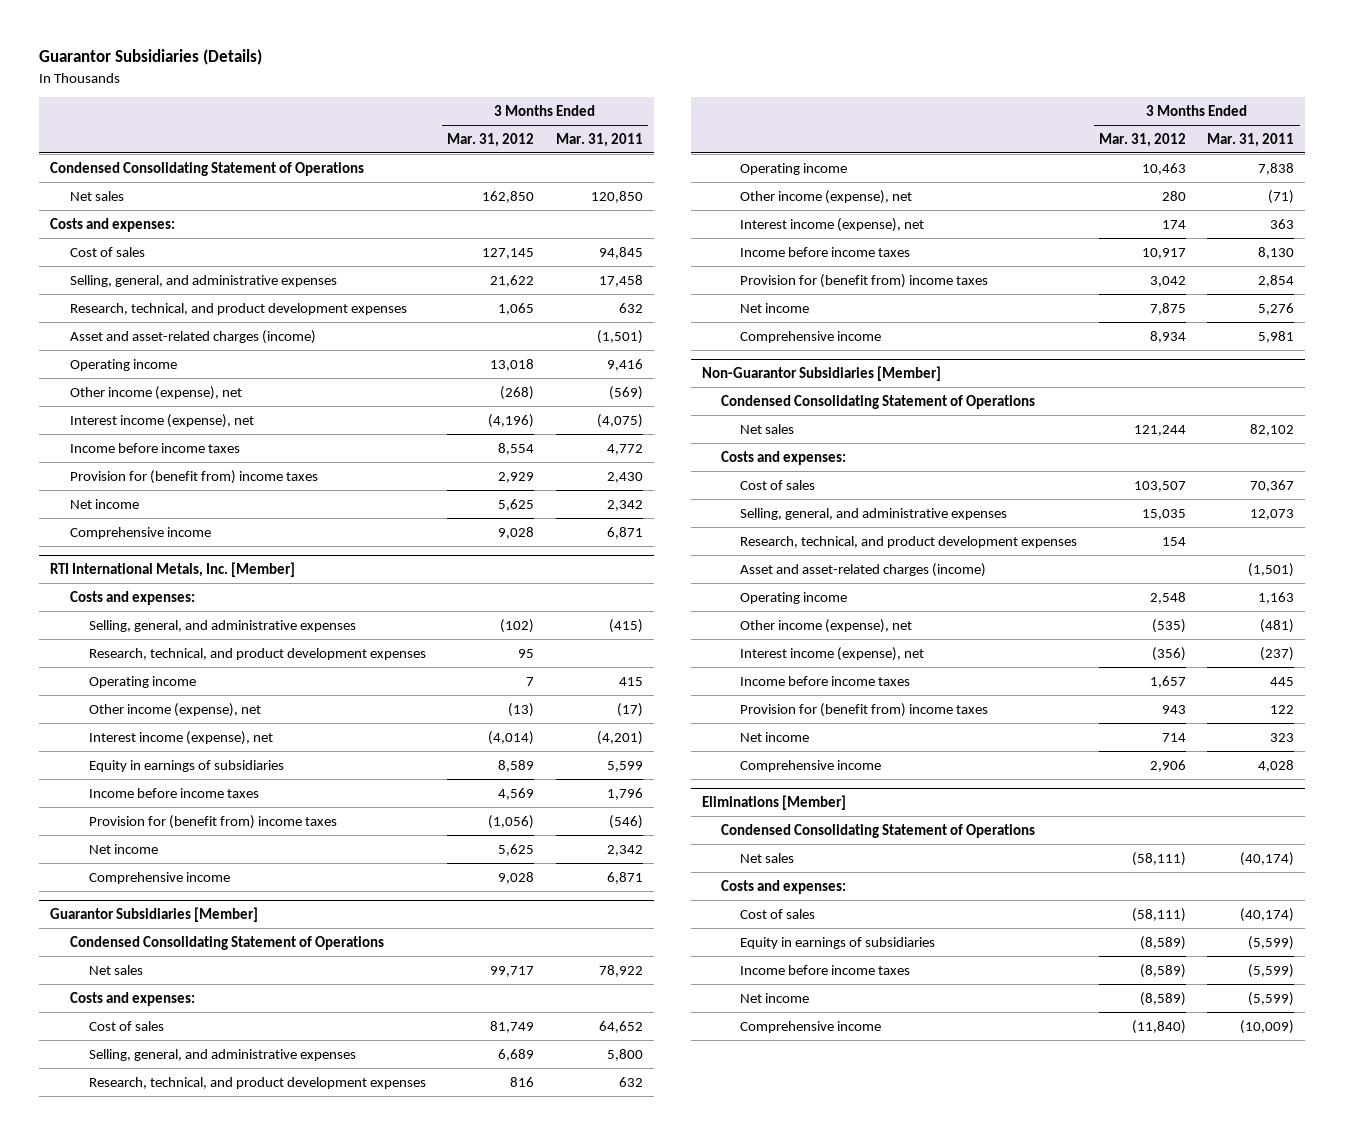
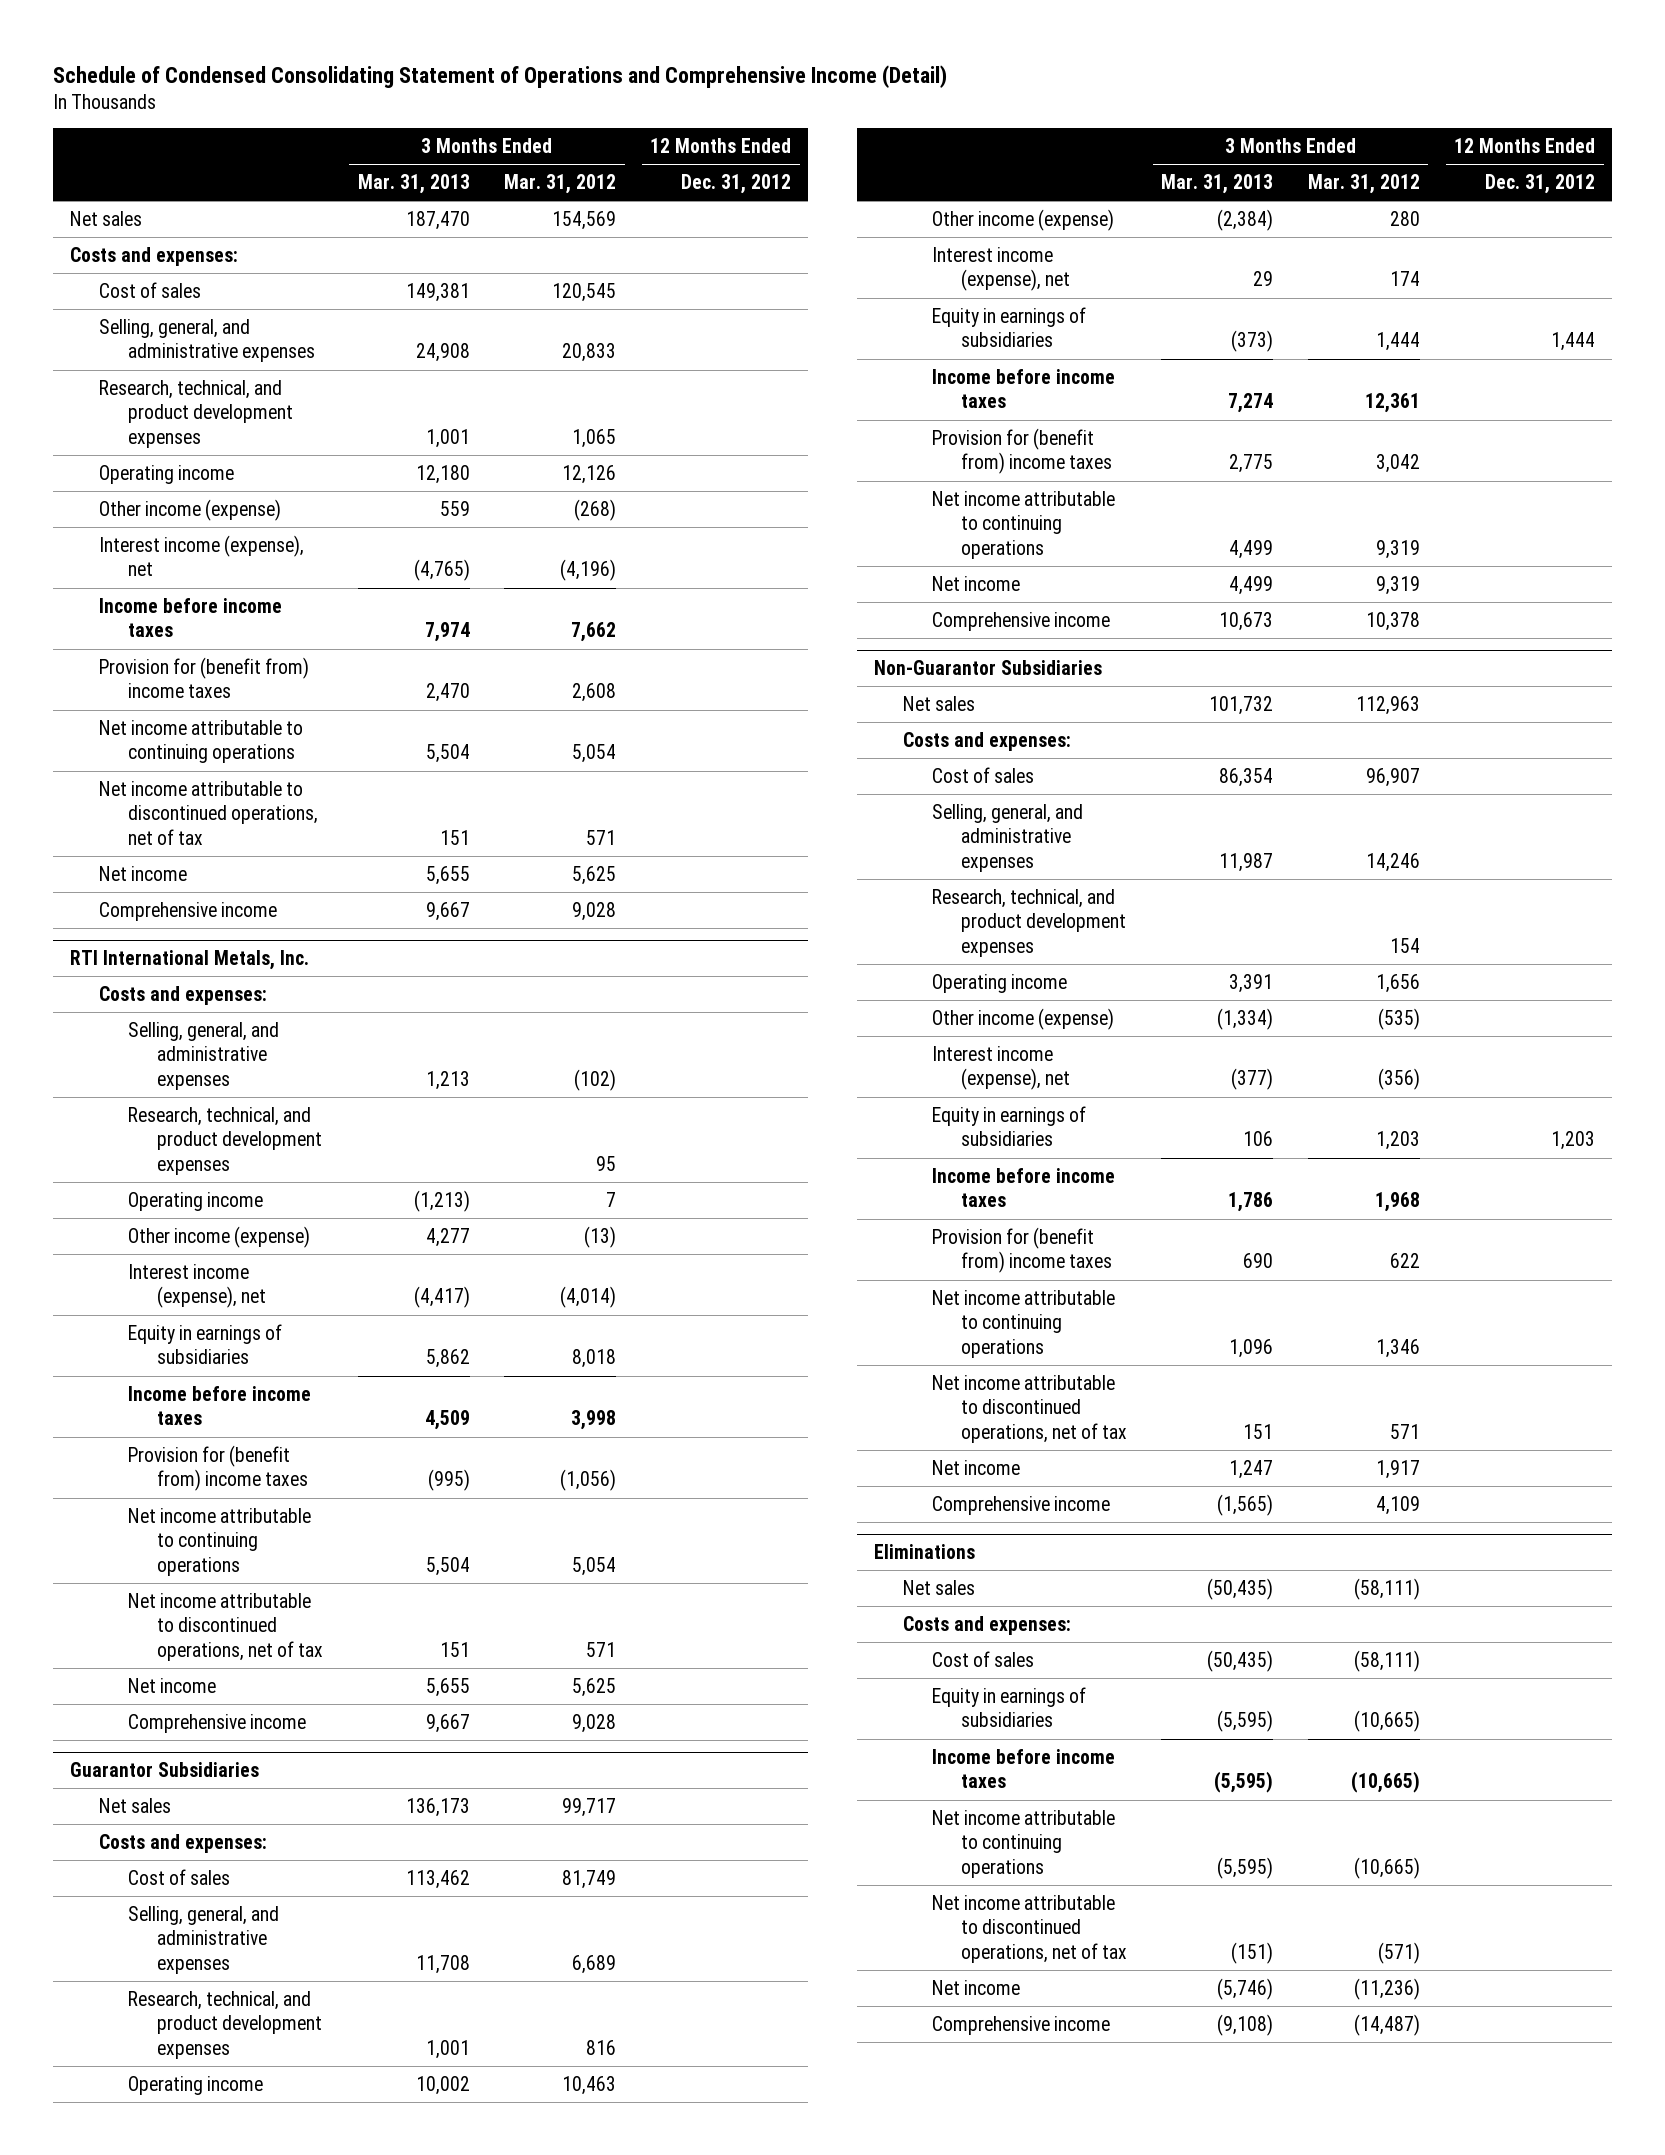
- Guarantor Subsidiaries (Details)
+ Schedule of Condensed Consolidating Statement of Operations and Comprehensive Income (Detail)
- | 3 Months Ended Mar. 31, 2012 | 3 Months Ended Mar. 31, 2011
+ | 3 Months Ended Mar. 31, 2013 | 3 Months Ended Mar. 31, 2012 | 12 Months Ended Dec. 31, 2012
- Condensed Consolidating Statement of Operations
- Net sales | 162,850 | 120,850
+ Net sales | 187,470 | 154,569 |
- Cost of sales | 127,145 | 94,845
- Selling, general, and administrative expenses | 21,622 | 17,458
+ Cost of sales | 149,381 | 120,545 |
+ Selling, general, and administrative expenses | 24,908 | 20,833 |
- Asset and asset-related charges (income) | | (1,501)
- Operating income | 13,018 | 9,416
- Other income (expense), net | (268) | (569)
+ Operating income | 12,180 | 12,126 |
+ Other income (expense) | 559 | (268) |
- Income before income taxes | 8,554 | 4,772
- Provision for (benefit from) income taxes | 2,929 | 2,430
+ Income before income taxes | 7,974 | 7,662 |
+ Provision for (benefit from) income taxes | 2,470 | 2,608 |
+ Net income attributable to continuing operations | 5,504 | 5,054 |
+ Net income attributable to discontinued operations, net of tax | 151 | 571 |
- RTI International Metals, Inc. [Member]
+ RTI International Metals, Inc.
- Other income (expense), net | (13) | (17)
+ Other income (expense) | 4,277 | (13) |
- Equity in earnings of subsidiaries | 8,589 | 5,599
- Income before income taxes | 4,569 | 1,796
+ Equity in earnings of subsidiaries | 5,862 | 8,018 |
+ Income before income taxes | 4,509 | 3,998 |
+ Net income attributable to continuing operations | 5,504 | 5,054 |
+ Net income attributable to discontinued operations, net of tax | 151 | 571 |
- Guarantor Subsidiaries [Member]
- Condensed Consolidating Statement of Operations
+ Guarantor Subsidiaries
- Other income (expense), net | 280 | (71)
+ Other income (expense) | (2,384) | 280 |
- Income before income taxes | 10,917 | 8,130
+ Equity in earnings of subsidiaries | (373) | 1,444 | 1,444
+ Income before income taxes | 7,274 | 12,361 |
- Net income | 7,875 | 5,276
- Comprehensive income | 8,934 | 5,981
- Non-Guarantor Subsidiaries [Member]
- Condensed Consolidating Statement of Operations
- Net sales | 121,244 | 82,102
+ Net income attributable to continuing operations | 4,499 | 9,319 |
+ Net income | 4,499 | 9,319 |
+ Comprehensive income | 10,673 | 10,378 |
+ Non-Guarantor Subsidiaries
+ Net sales | 101,732 | 112,963 |
- Cost of sales | 103,507 | 70,367
- Selling, general, and administrative expenses | 15,035 | 12,073
+ Cost of sales | 86,354 | 96,907 |
+ Selling, general, and administrative expenses | 11,987 | 14,246 |
- Asset and asset-related charges (income) | | (1,501)
- Operating income | 2,548 | 1,163
- Other income (expense), net | (535) | (481)
+ Operating income | 3,391 | 1,656 |
+ Other income (expense) | (1,334) | (535) |
- Income before income taxes | 1,657 | 445
- Provision for (benefit from) income taxes | 943 | 122
- Net income | 714 | 323
- Comprehensive income | 2,906 | 4,028
- Eliminations [Member]
- Condensed Consolidating Statement of Operations
+ Equity in earnings of subsidiaries | 106 | 1,203 | 1,203
+ Income before income taxes | 1,786 | 1,968 |
+ Provision for (benefit from) income taxes | 690 | 622 |
+ Net income attributable to continuing operations | 1,096 | 1,346 |
+ Net income attributable to discontinued operations, net of tax | 151 | 571 |
+ Net income | 1,247 | 1,917 |
+ Comprehensive income | (1,565) | 4,109 |
+ Eliminations
- Equity in earnings of subsidiaries | (8,589) | (5,599)
- Income before income taxes | (8,589) | (5,599)
- Net income | (8,589) | (5,599)
- Comprehensive income | (11,840) | (10,009)
+ Equity in earnings of subsidiaries | (5,595) | (10,665) |
+ Income before income taxes | (5,595) | (10,665) |
+ Net income attributable to continuing operations | (5,595) | (10,665) |
+ Net income attributable to discontinued operations, net of tax | (151) | (571) |
+ Net income | (5,746) | (11,236) |
+ Comprehensive income | (9,108) | (14,487) |

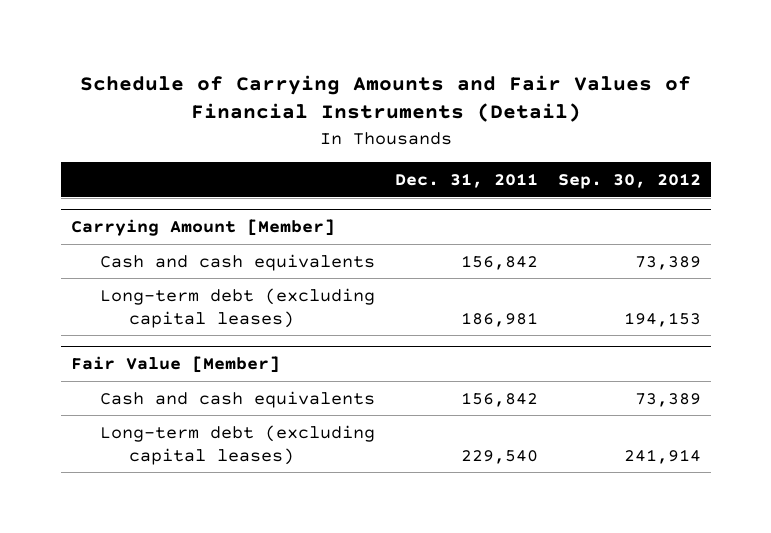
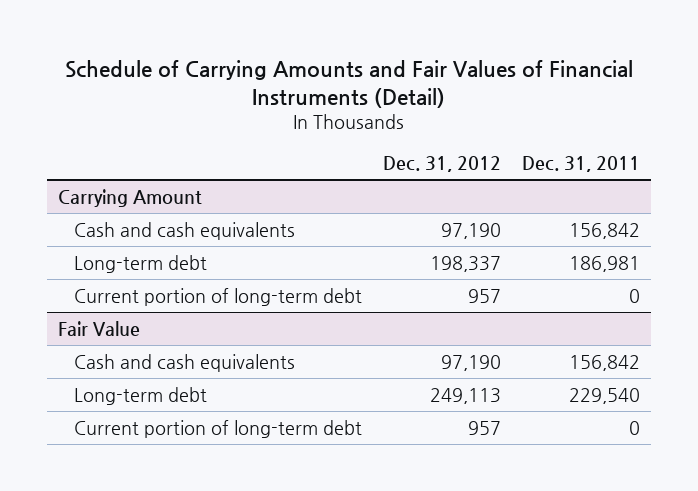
- | Dec. 31, 2011 | Sep. 30, 2012
+ | Dec. 31, 2012 | Dec. 31, 2011
- Carrying Amount [Member]
+ Carrying Amount
- Long-term debt (excluding capital leases) | 186,981 | 194,153
- Fair Value [Member]
+ Long-term debt | 198,337 | 186,981
+ Current portion of long-term debt | 957 | 0
+ Fair Value
- Long-term debt (excluding capital leases) | 229,540 | 241,914
+ Long-term debt | 249,113 | 229,540
+ Current portion of long-term debt | 957 | 0

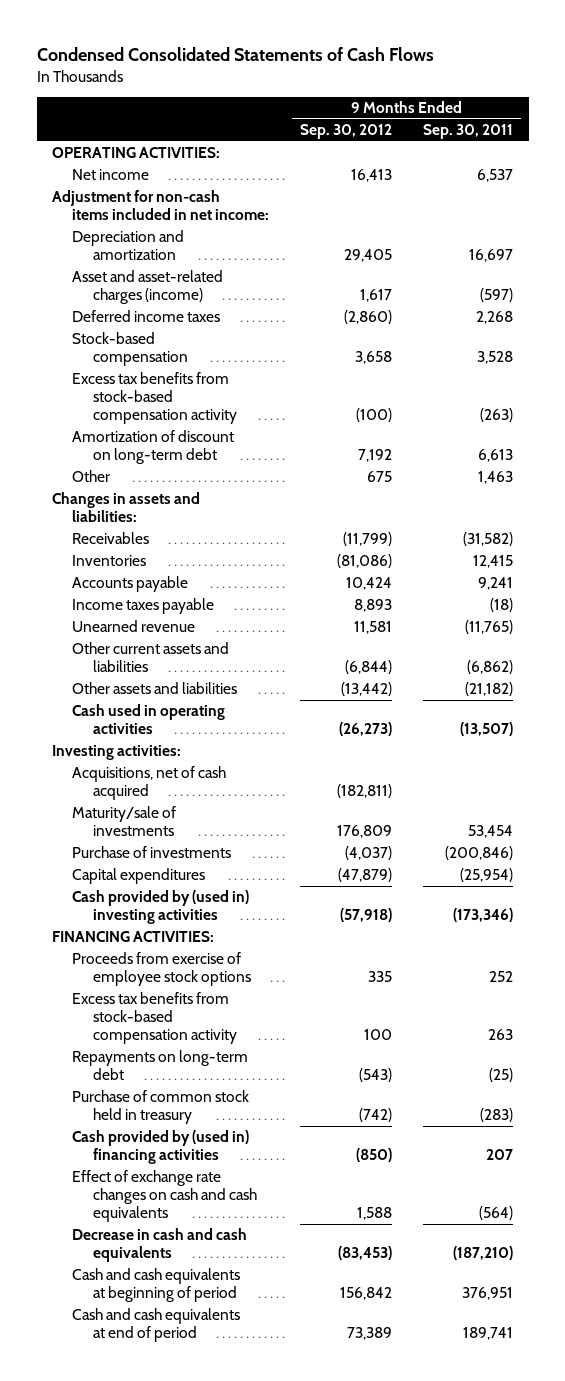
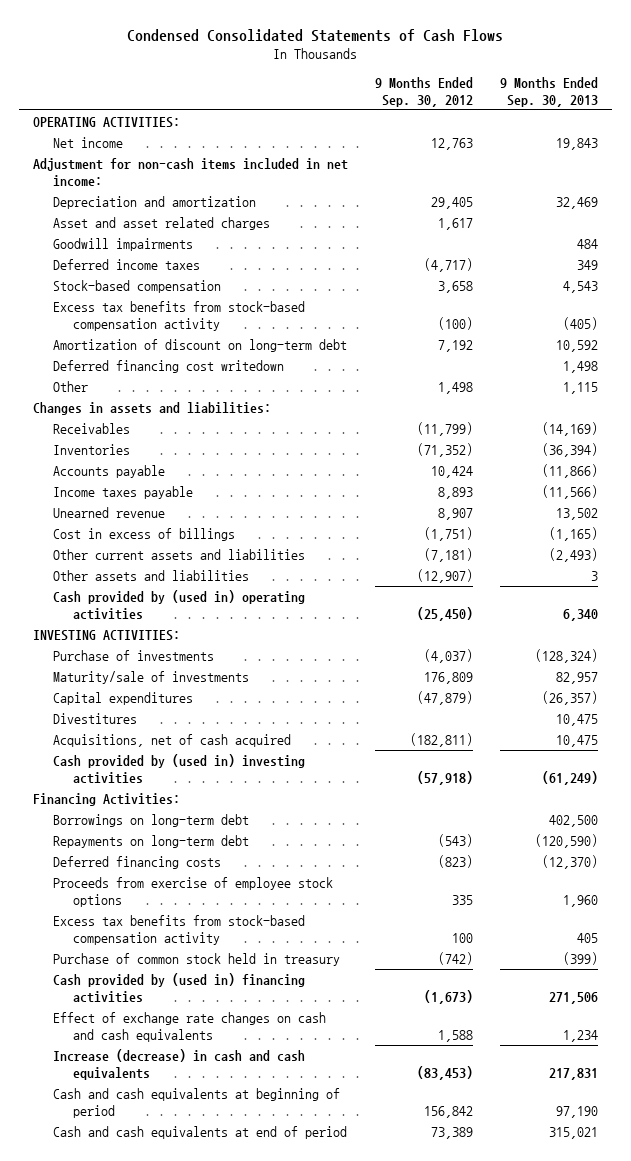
- | 9 Months Ended Sep. 30, 2012 | 9 Months Ended Sep. 30, 2011
+ | 9 Months Ended Sep. 30, 2012 | 9 Months Ended Sep. 30, 2013
- Net income | 16,413 | 6,537
+ Net income | 12,763 | 19,843
- Asset and asset-related charges (income) | 1,617 | (597)
- Deferred income taxes | (2,860) | 2,268
+ Asset and asset related charges | 1,617 |
+ Goodwill impairments | | 484
+ Deferred income taxes | (4,717) | 349
- Other | 675 | 1,463
+ Deferred financing cost writedown | | 1,498
+ Other | 1,498 | 1,115
- Inventories | (81,086) | 12,415
+ Inventories | (71,352) | (36,394)
- Unearned revenue | 11,581 | (11,765)
- Other current assets and liabilities | (6,844) | (6,862)
- Other assets and liabilities | (13,442) | (21,182)
- Cash used in operating activities | (26,273) | (13,507)
- Investing activities:
+ Unearned revenue | 8,907 | 13,502
+ Cost in excess of billings | (1,751) | (1,165)
+ Other current assets and liabilities | (7,181) | (2,493)
+ Other assets and liabilities | (12,907) | 3
+ Cash provided by (used in) operating activities | (25,450) | 6,340
+ INVESTING ACTIVITIES:
moved down: Maturity/sale of investments | 176,809 | 82,957
+ Divestitures | | 10,475
moved down: Acquisitions, net of cash acquired | (182,811) | 10,475
- FINANCING ACTIVITIES:
+ Financing Activities:
+ Borrowings on long-term debt | | 402,500
moved up: Repayments on long-term debt | (543) | (120,590)
+ Deferred financing costs | (823) | (12,370)
- Cash provided by (used in) financing activities | (850) | 207
+ Cash provided by (used in) financing activities | (1,673) | 271,506
- Decrease in cash and cash equivalents | (83,453) | (187,210)
+ Increase (decrease) in cash and cash equivalents | (83,453) | 217,831

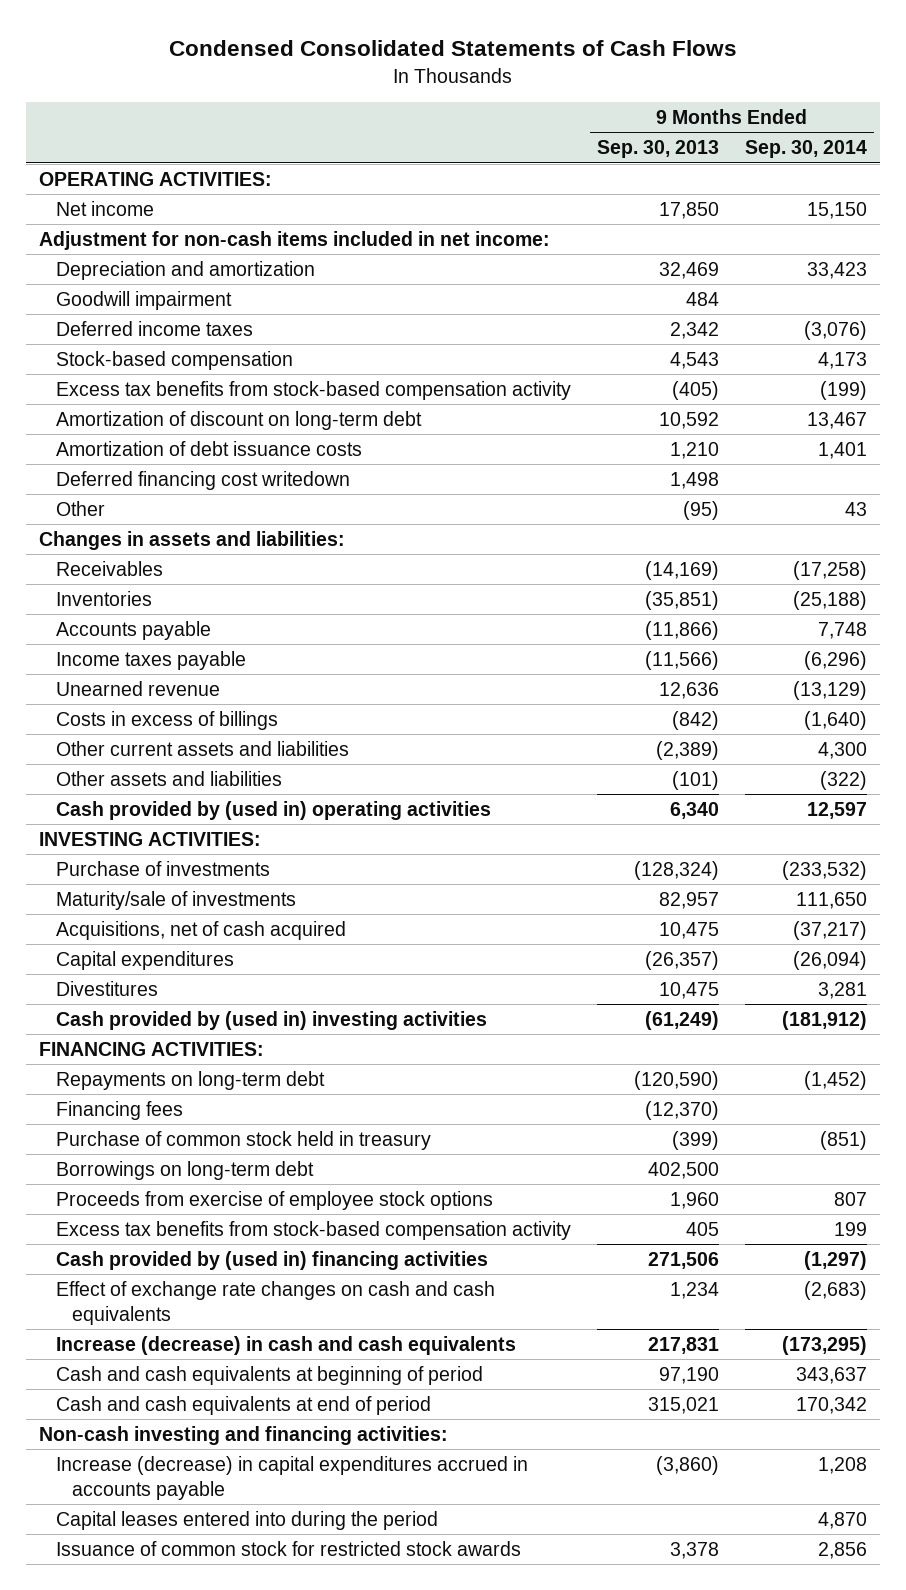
- | 9 Months Ended Sep. 30, 2012 | 9 Months Ended Sep. 30, 2013
+ | 9 Months Ended Sep. 30, 2013 | 9 Months Ended Sep. 30, 2014
- Net income | 12,763 | 19,843
+ Net income | 17,850 | 15,150
- Asset and asset related charges | 1,617 |
- Goodwill impairments | | 484
- Deferred income taxes | (4,717) | 349
+ Goodwill impairment | 484 |
+ Deferred income taxes | 2,342 | (3,076)
+ Amortization of debt issuance costs | 1,210 | 1,401
- Other | 1,498 | 1,115
+ Other | (95) | 43
- Inventories | (71,352) | (36,394)
+ Inventories | (35,851) | (25,188)
- Unearned revenue | 8,907 | 13,502
- Cost in excess of billings | (1,751) | (1,165)
- Other current assets and liabilities | (7,181) | (2,493)
- Other assets and liabilities | (12,907) | 3
+ Unearned revenue | 12,636 | (13,129)
+ Costs in excess of billings | (842) | (1,640)
+ Other current assets and liabilities | (2,389) | 4,300
+ Other assets and liabilities | (101) | (322)
moved up: Acquisitions, net of cash acquired | 10,475 | (37,217)
- Financing Activities:
+ FINANCING ACTIVITIES:
- Deferred financing costs | (823) | (12,370)
+ Financing fees | (12,370) |
moved up: Purchase of common stock held in treasury | (399) | (851)
moved down: Borrowings on long-term debt | 402,500 |
+ Non-cash investing and financing activities:
+ Increase (decrease) in capital expenditures accrued in accounts payable | (3,860) | 1,208
+ Capital leases entered into during the period | | 4,870
+ Issuance of common stock for restricted stock awards | 3,378 | 2,856

